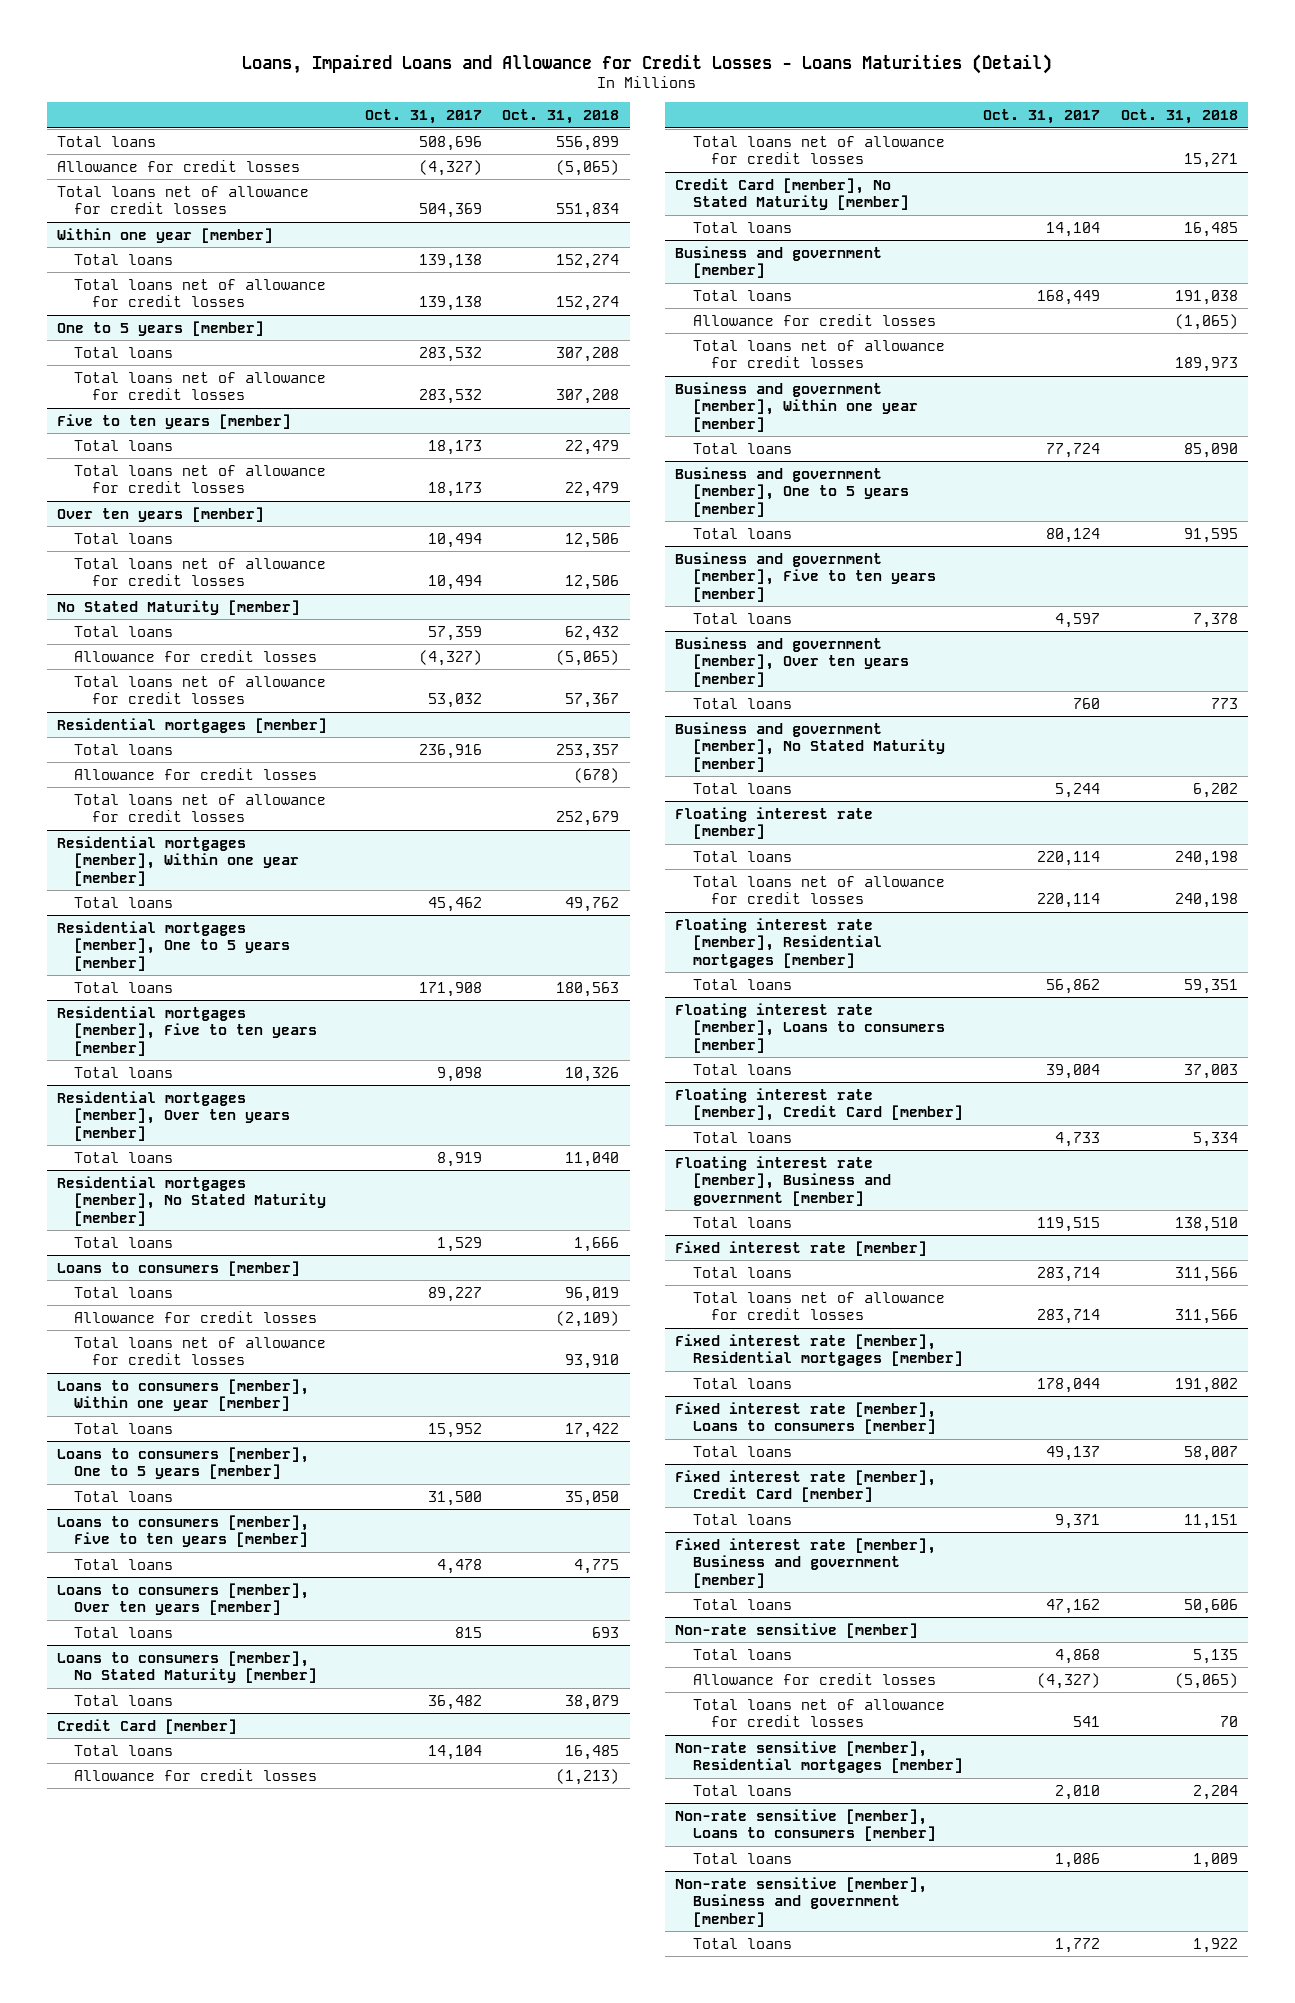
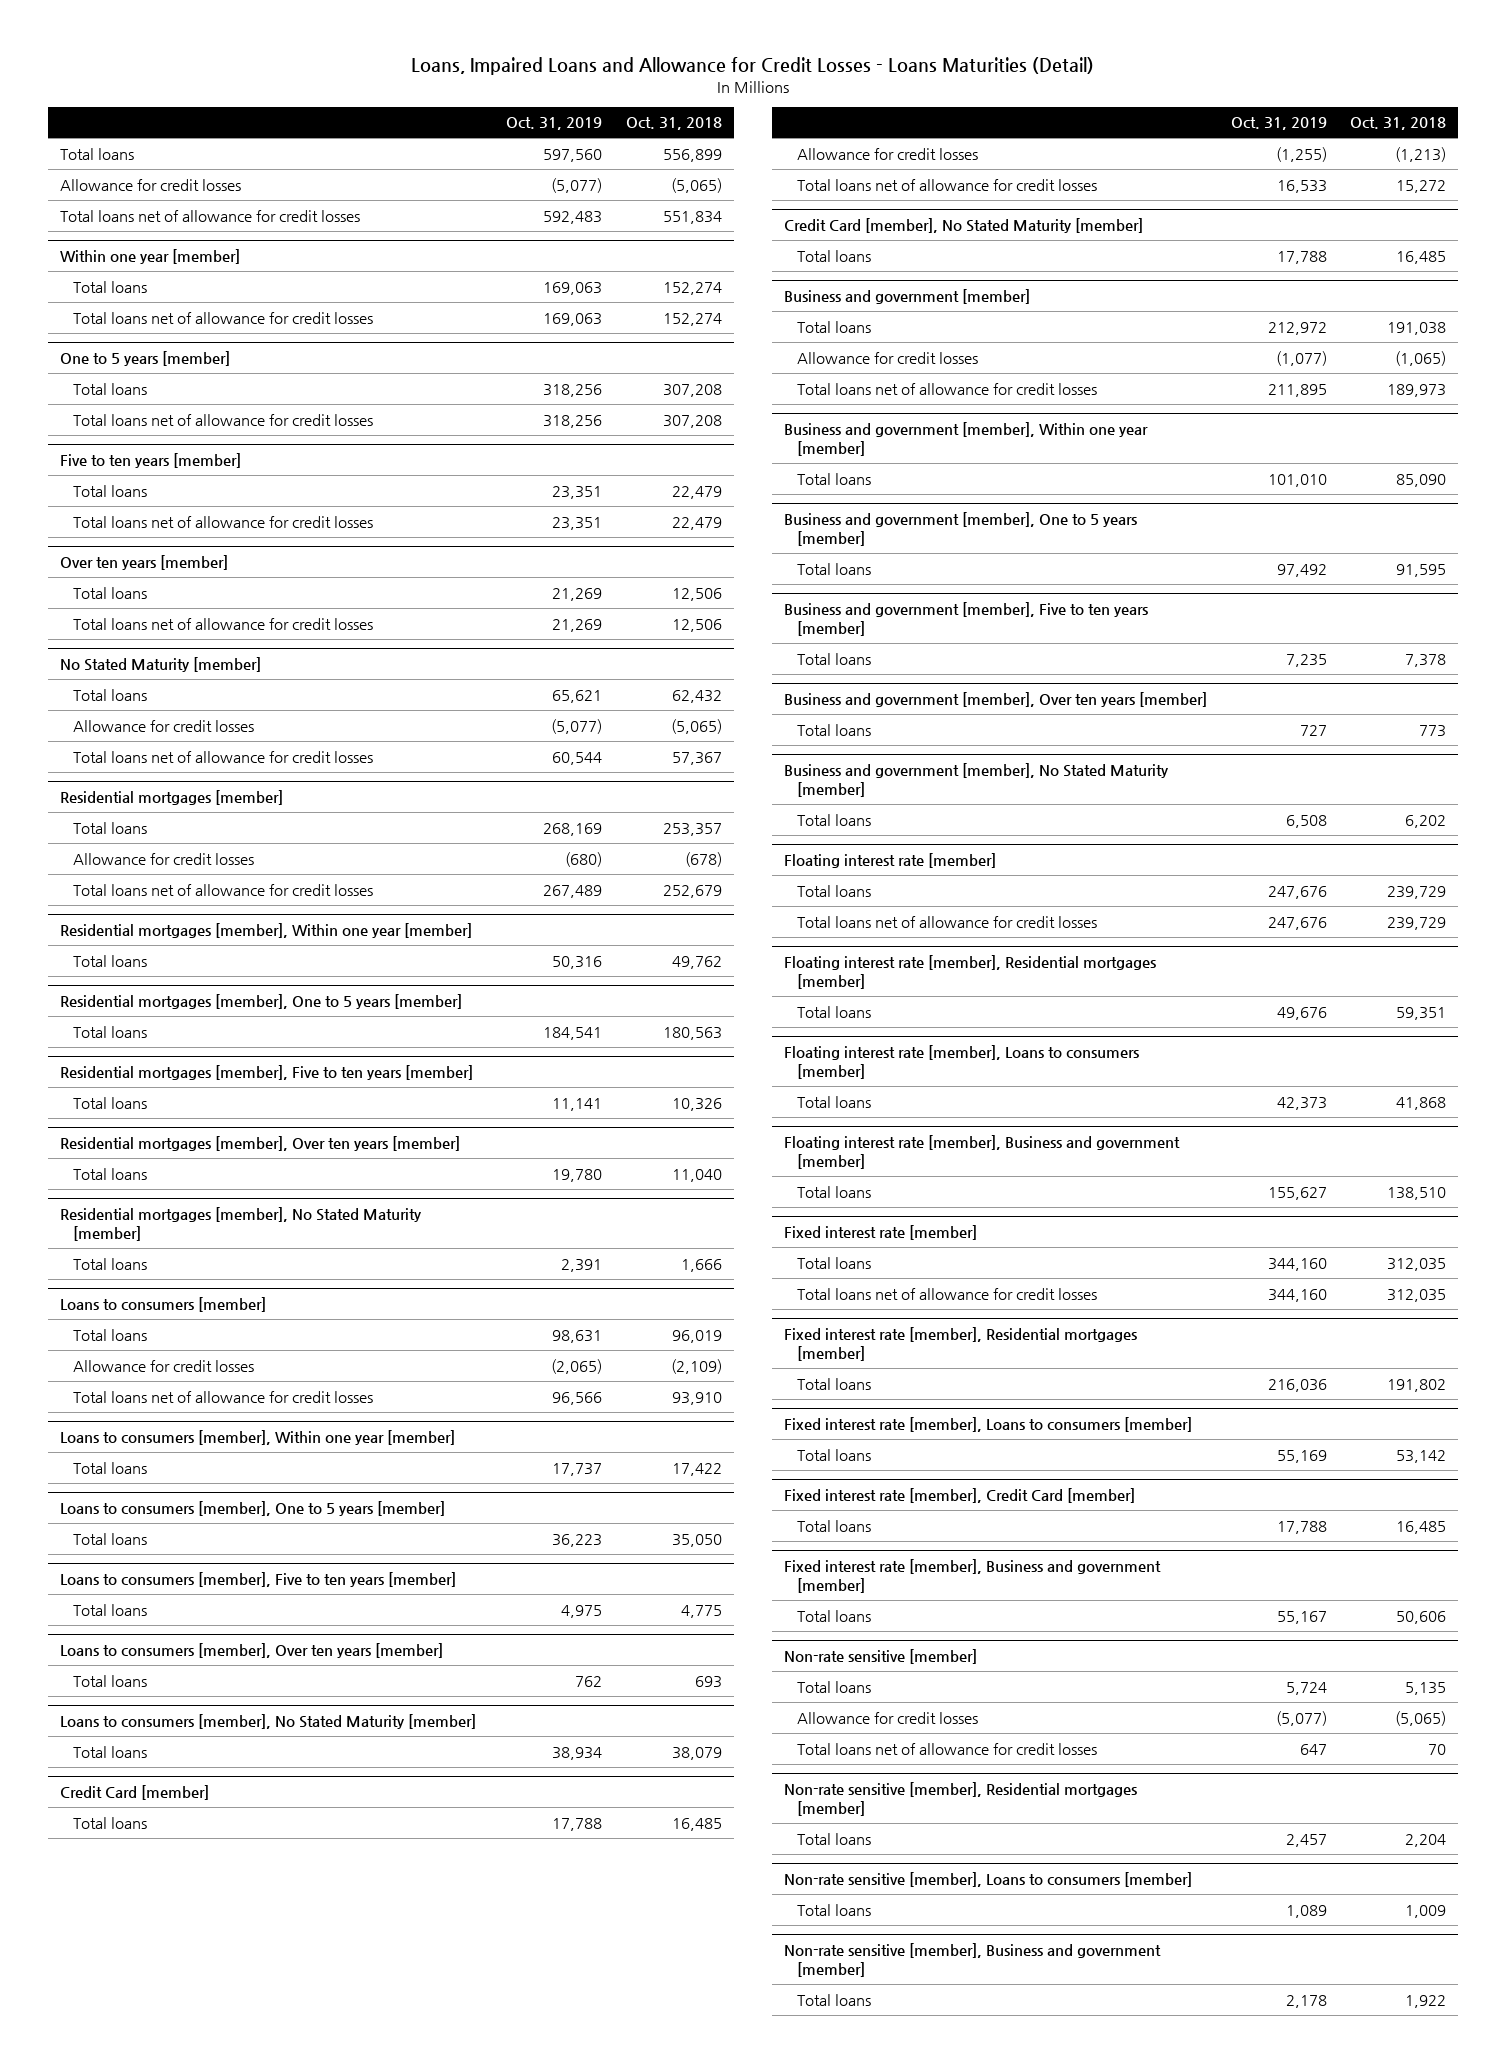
- | Oct. 31, 2017 | Oct. 31, 2018
+ | Oct. 31, 2019 | Oct. 31, 2018
@ Credit Card [member]
- Total loans net of allowance for credit losses | | 15,271
+ Total loans net of allowance for credit losses | 16,533 | 15,272
@ Floating interest rate [member]
- Total loans | 220,114 | 240,198
- Total loans net of allowance for credit losses | 220,114 | 240,198
+ Total loans | 247,676 | 239,729
+ Total loans net of allowance for credit losses | 247,676 | 239,729
@ Floating interest rate [member], Loans to consumers [member]
- Total loans | 39,004 | 37,003
- Floating interest rate [member], Credit Card [member]
- Total loans | 4,733 | 5,334
@ Floating interest rate [member], Loans to consumers [member]
+ Total loans | 42,373 | 41,868
@ Fixed interest rate [member]
- Total loans | 283,714 | 311,566
- Total loans net of allowance for credit losses | 283,714 | 311,566
+ Total loans | 344,160 | 312,035
+ Total loans net of allowance for credit losses | 344,160 | 312,035
@ Fixed interest rate [member], Loans to consumers [member]
- Total loans | 49,137 | 58,007
+ Total loans | 55,169 | 53,142
@ Fixed interest rate [member], Credit Card [member]
- Total loans | 9,371 | 11,151
+ Total loans | 17,788 | 16,485

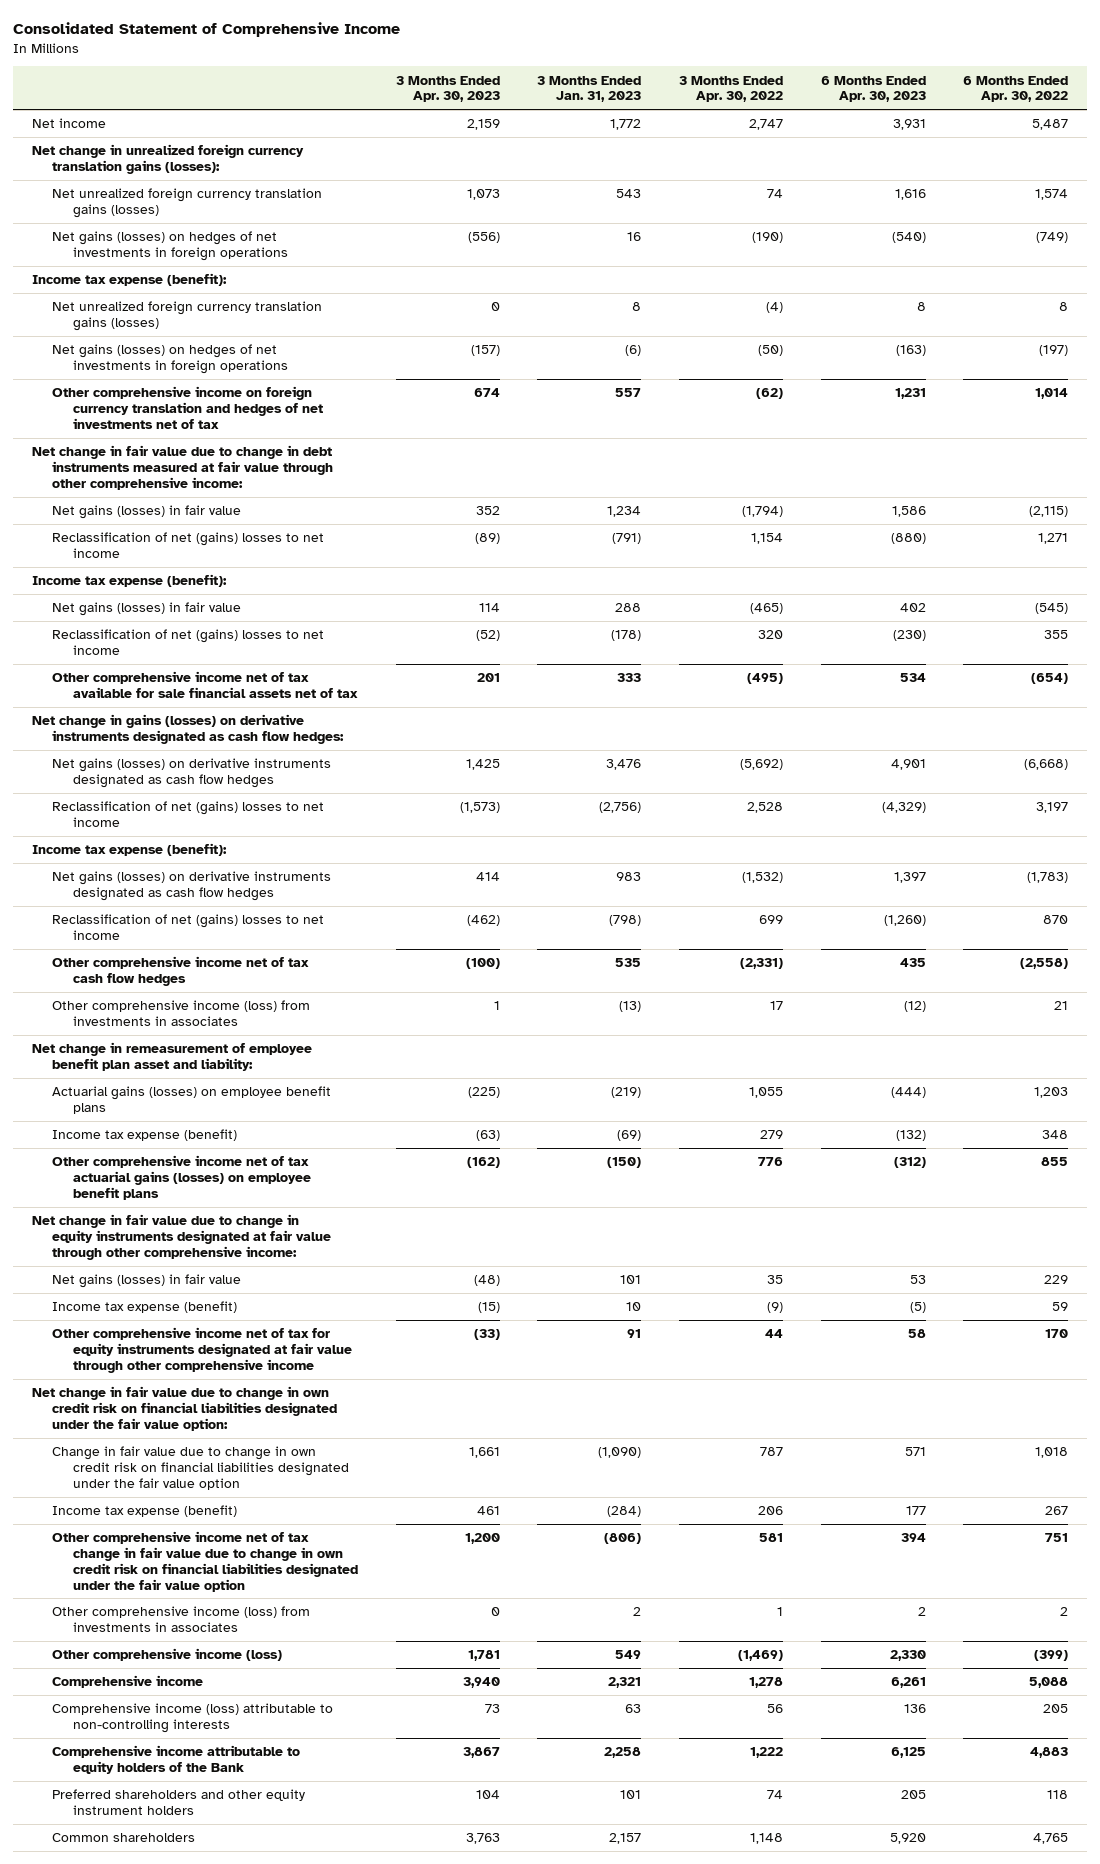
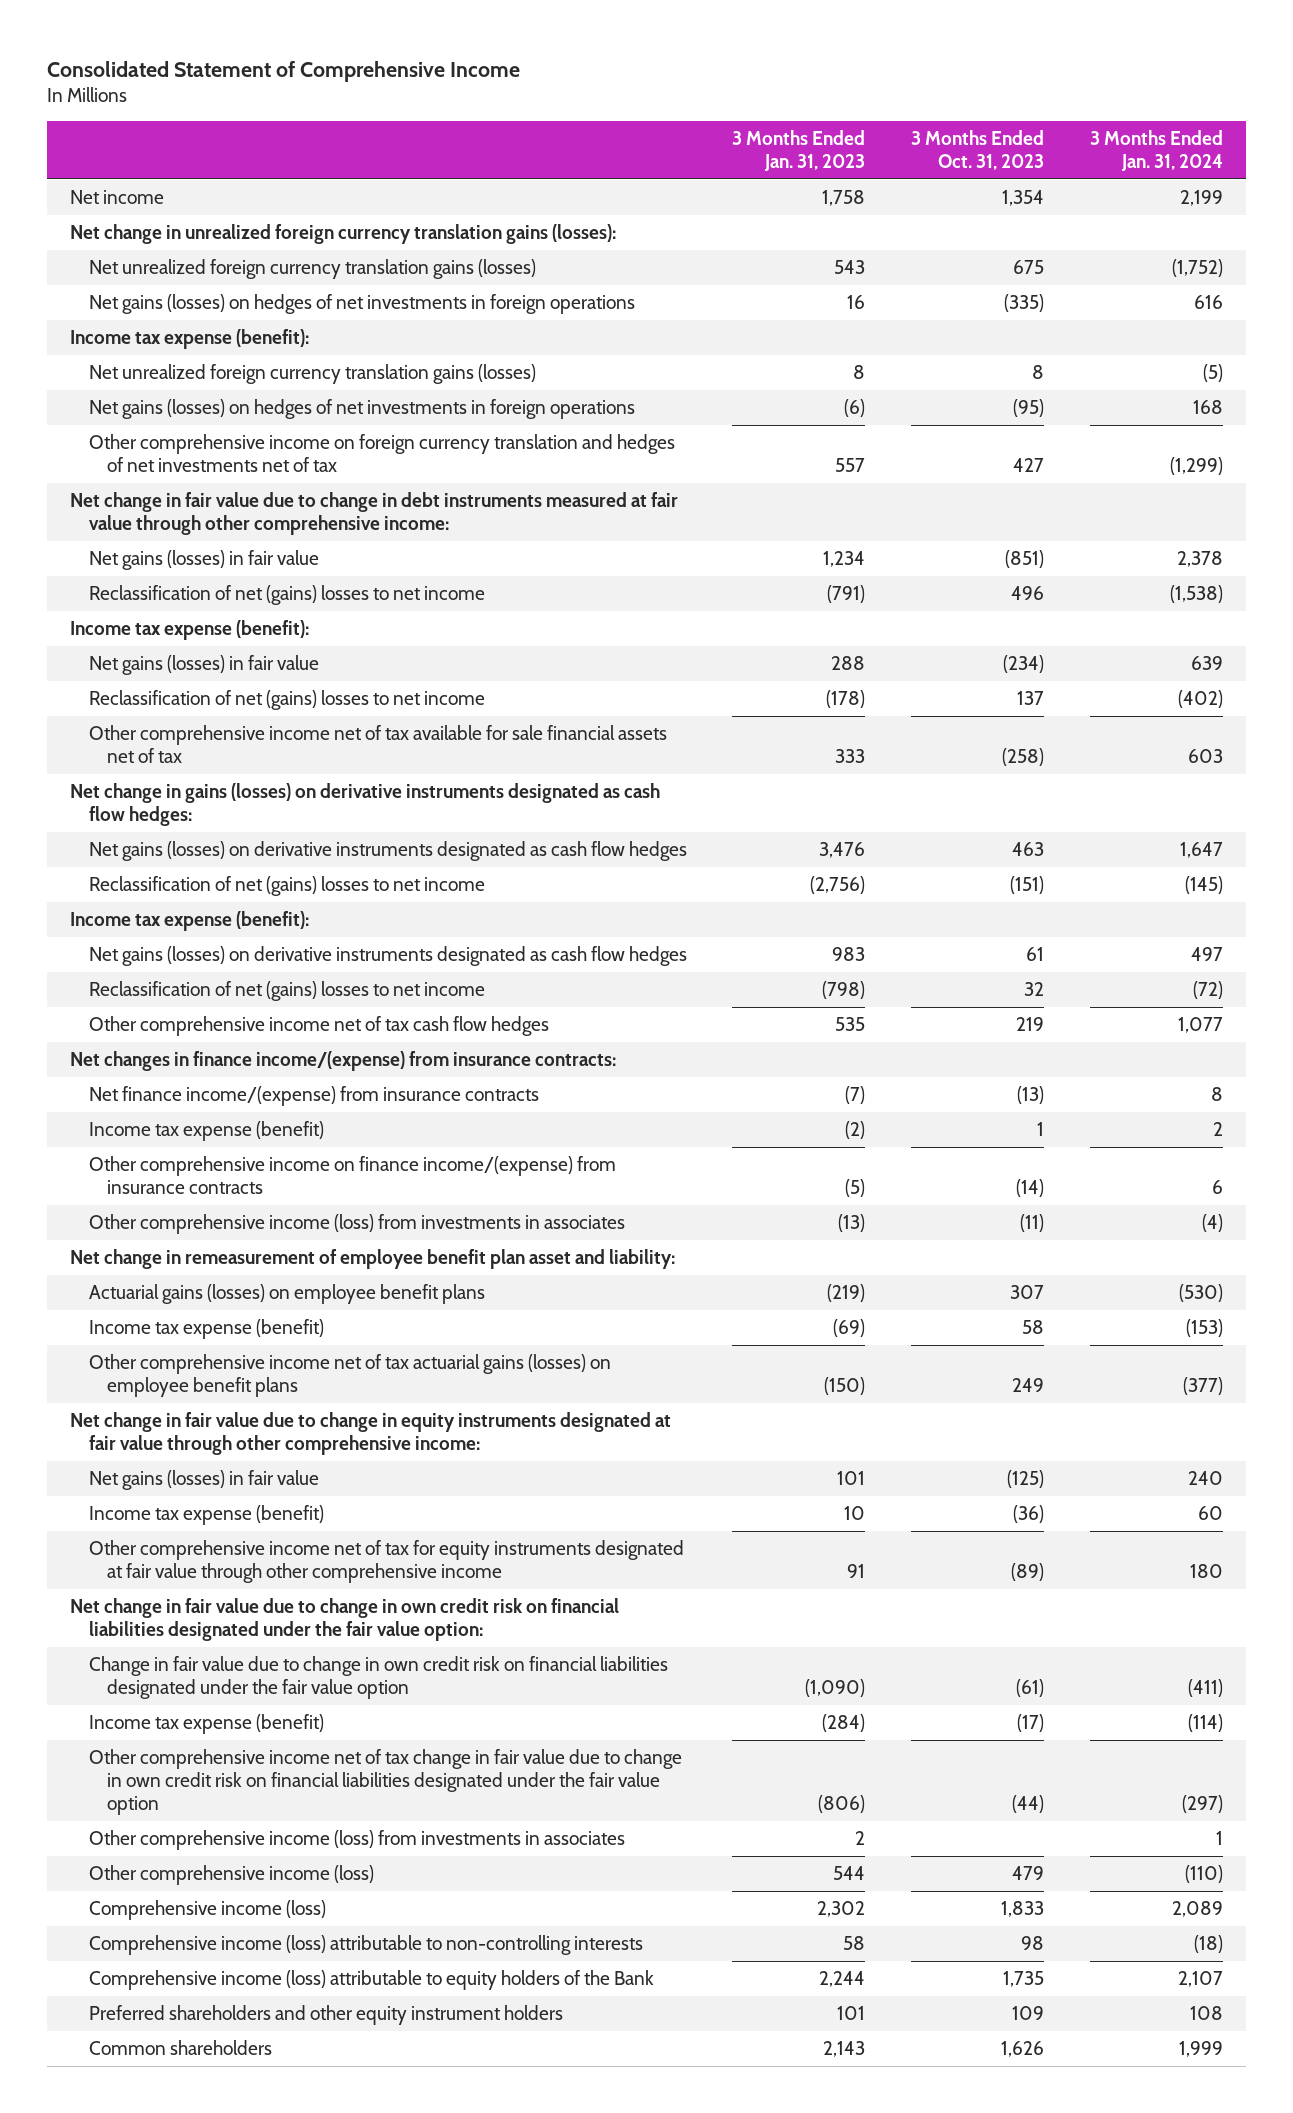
- | 3 Months Ended Apr. 30, 2023 | 3 Months Ended Jan. 31, 2023 | 3 Months Ended Apr. 30, 2022 | 6 Months Ended Apr. 30, 2023 | 6 Months Ended Apr. 30, 2022
+ | 3 Months Ended Jan. 31, 2023 | 3 Months Ended Oct. 31, 2023 | 3 Months Ended Jan. 31, 2024
- Net income | 2,159 | 1,772 | 2,747 | 3,931 | 5,487
+ Net income | 1,758 | 1,354 | 2,199
+ Net changes in finance income/(expense) from insurance contracts:
+ Net finance income/(expense) from insurance contracts | (7) | (13) | 8
+ Income tax expense (benefit) | (2) | 1 | 2
+ Other comprehensive income on finance income/(expense) from insurance contracts | (5) | (14) | 6
- Other comprehensive income (loss) | 1,781 | 549 | (1,469) | 2,330 | (399)
- Comprehensive income | 3,940 | 2,321 | 1,278 | 6,261 | 5,088
- Comprehensive income (loss) attributable to non-controlling interests | 73 | 63 | 56 | 136 | 205
- Comprehensive income attributable to equity holders of the Bank | 3,867 | 2,258 | 1,222 | 6,125 | 4,883
+ Other comprehensive income (loss) | 544 | 479 | (110)
+ Comprehensive income (loss) | 2,302 | 1,833 | 2,089
+ Comprehensive income (loss) attributable to non-controlling interests | 58 | 98 | (18)
+ Comprehensive income (loss) attributable to equity holders of the Bank | 2,244 | 1,735 | 2,107
- Common shareholders | 3,763 | 2,157 | 1,148 | 5,920 | 4,765
+ Common shareholders | 2,143 | 1,626 | 1,999

